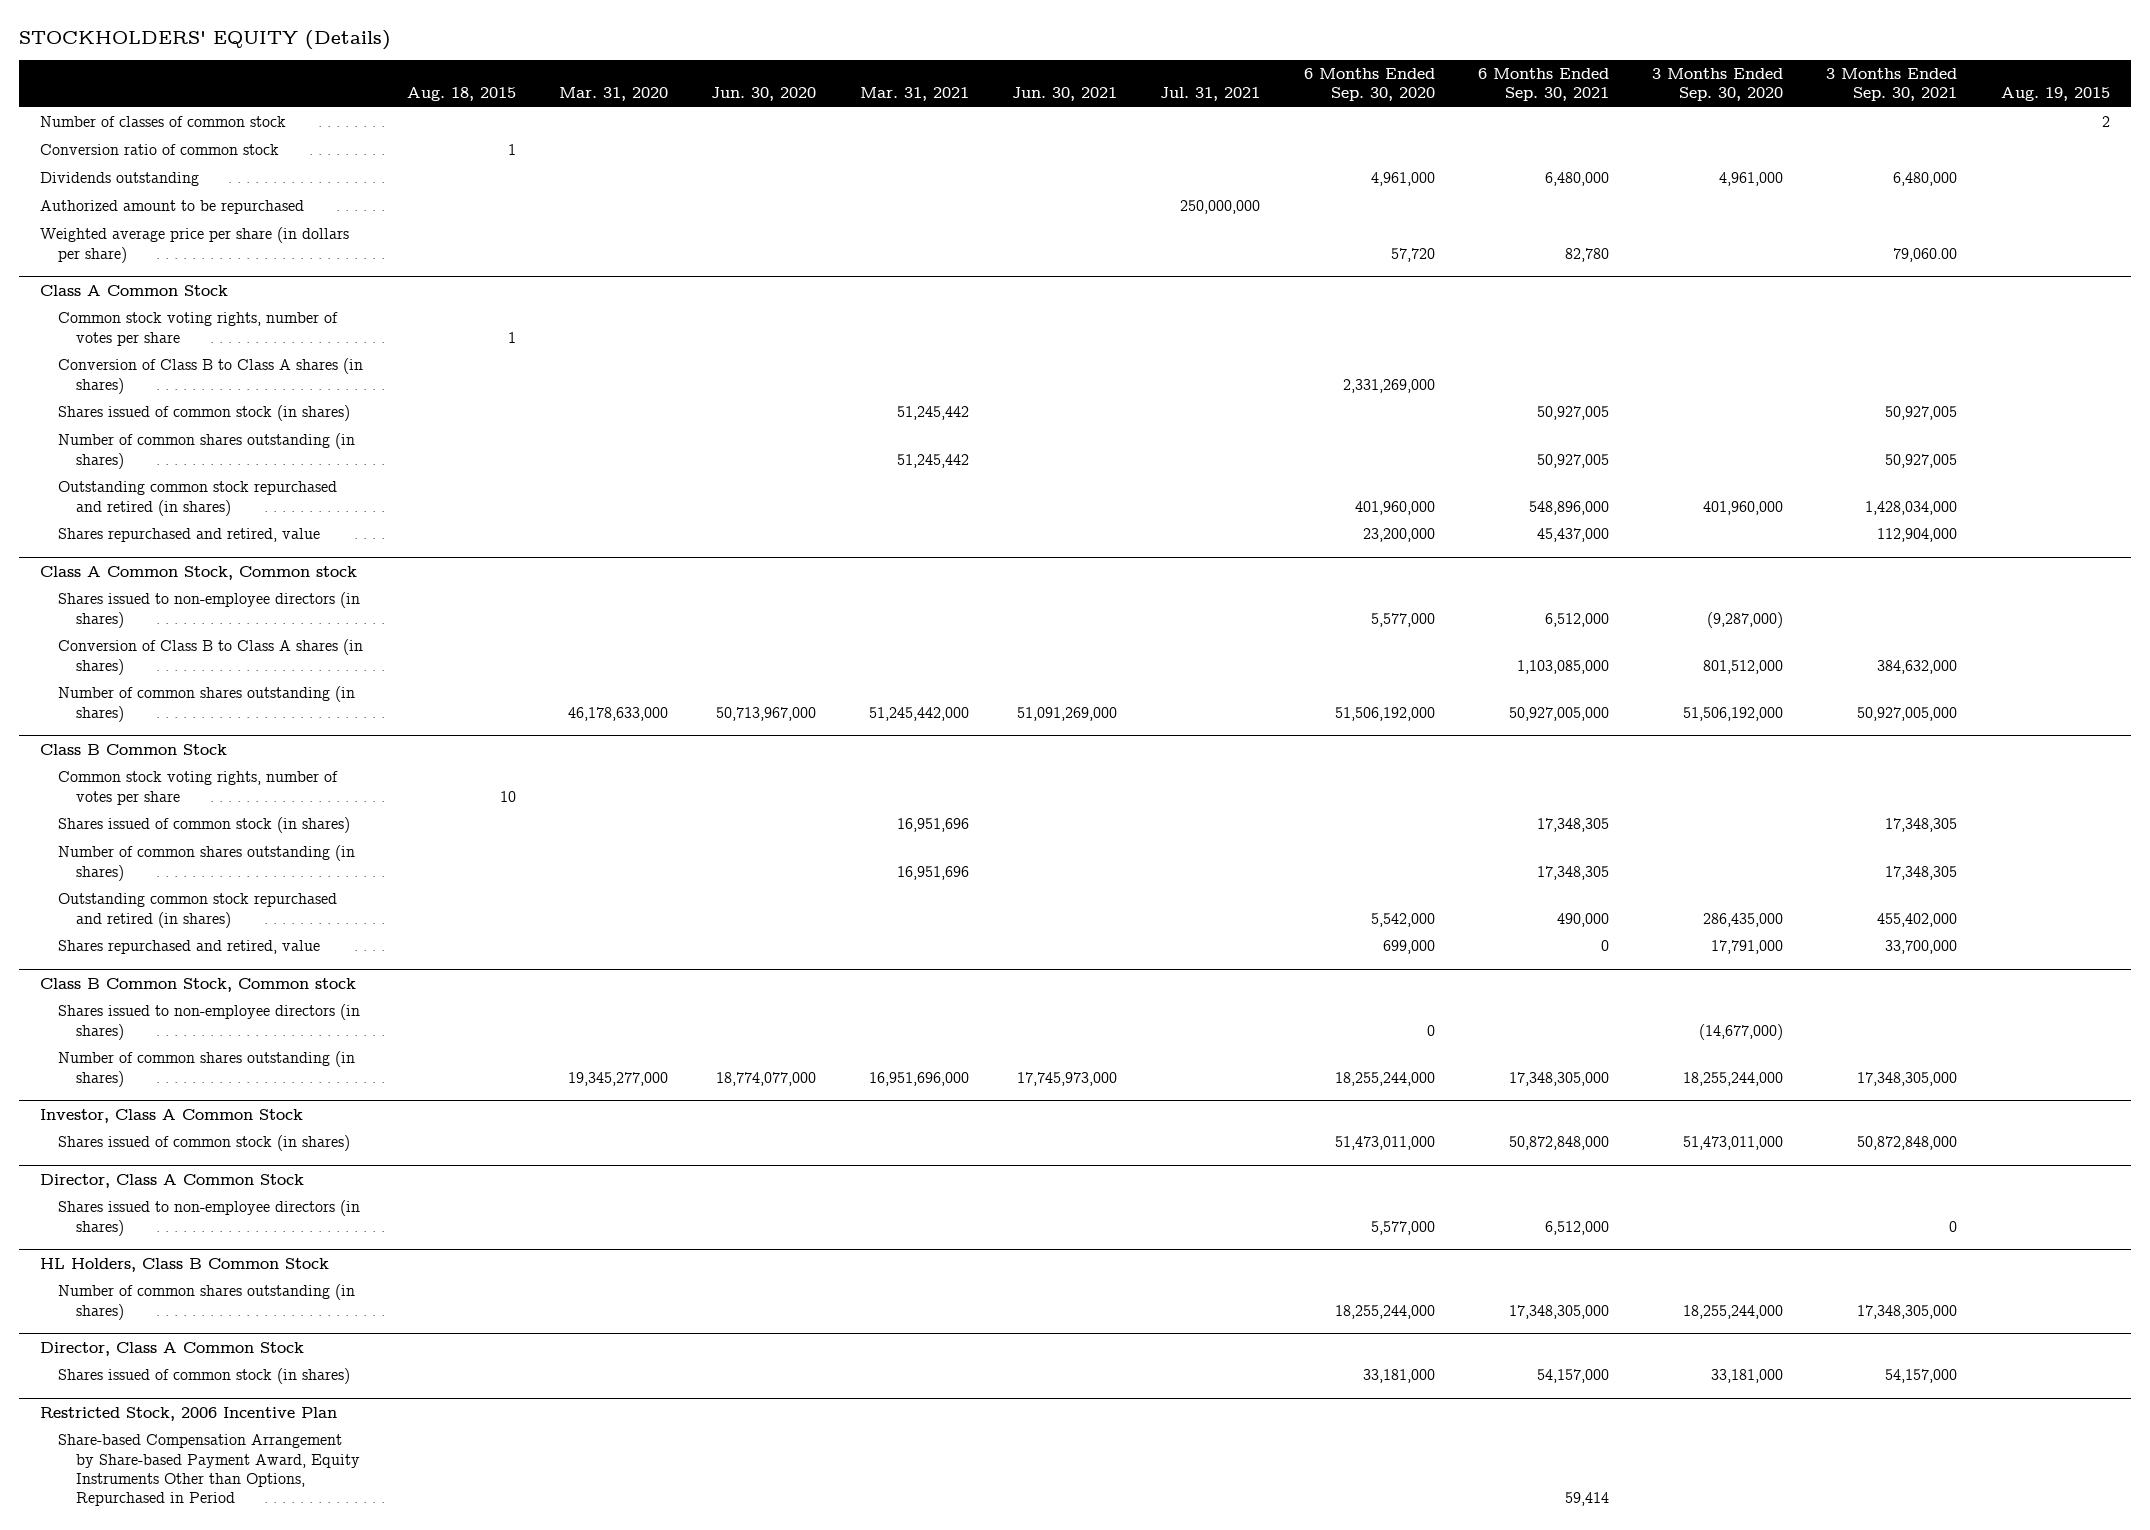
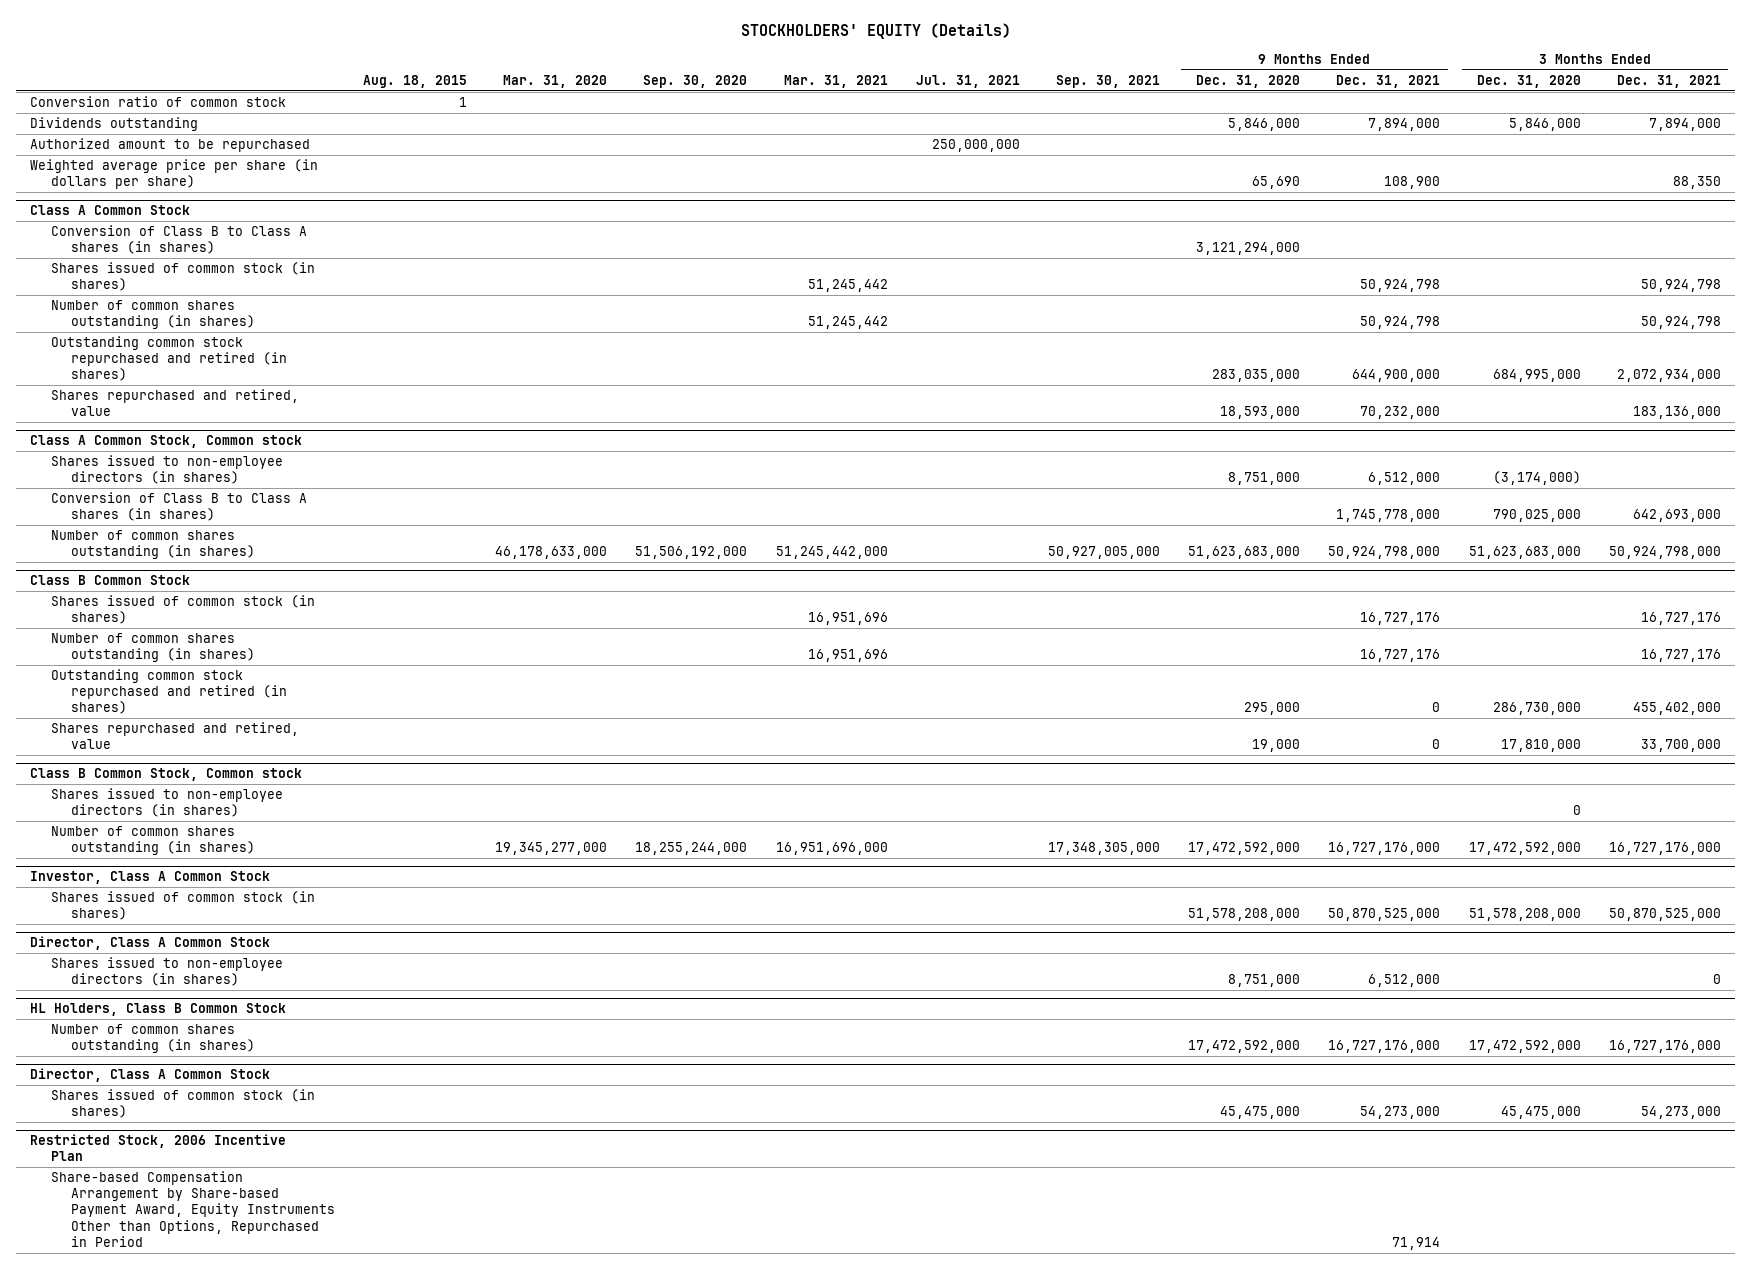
- | Aug. 18, 2015 | Mar. 31, 2020 | Jun. 30, 2020 | Mar. 31, 2021 | Jun. 30, 2021 | Jul. 31, 2021 | 6 Months Ended Sep. 30, 2020 | 6 Months Ended Sep. 30, 2021 | 3 Months Ended Sep. 30, 2020 | 3 Months Ended Sep. 30, 2021 | Aug. 19, 2015
+ | Aug. 18, 2015 | Mar. 31, 2020 | Sep. 30, 2020 | Mar. 31, 2021 | Jul. 31, 2021 | Sep. 30, 2021 | 9 Months Ended Dec. 31, 2020 | 9 Months Ended Dec. 31, 2021 | 3 Months Ended Dec. 31, 2020 | 3 Months Ended Dec. 31, 2021
- Number of classes of common stock | | | | | | | | | | | 2
@ Class A Common Stock
- Common stock voting rights, number of votes per share | 1 | | | | | | | | | |
@ Class B Common Stock
- Common stock voting rights, number of votes per share | 10 | | | | | | | | | |

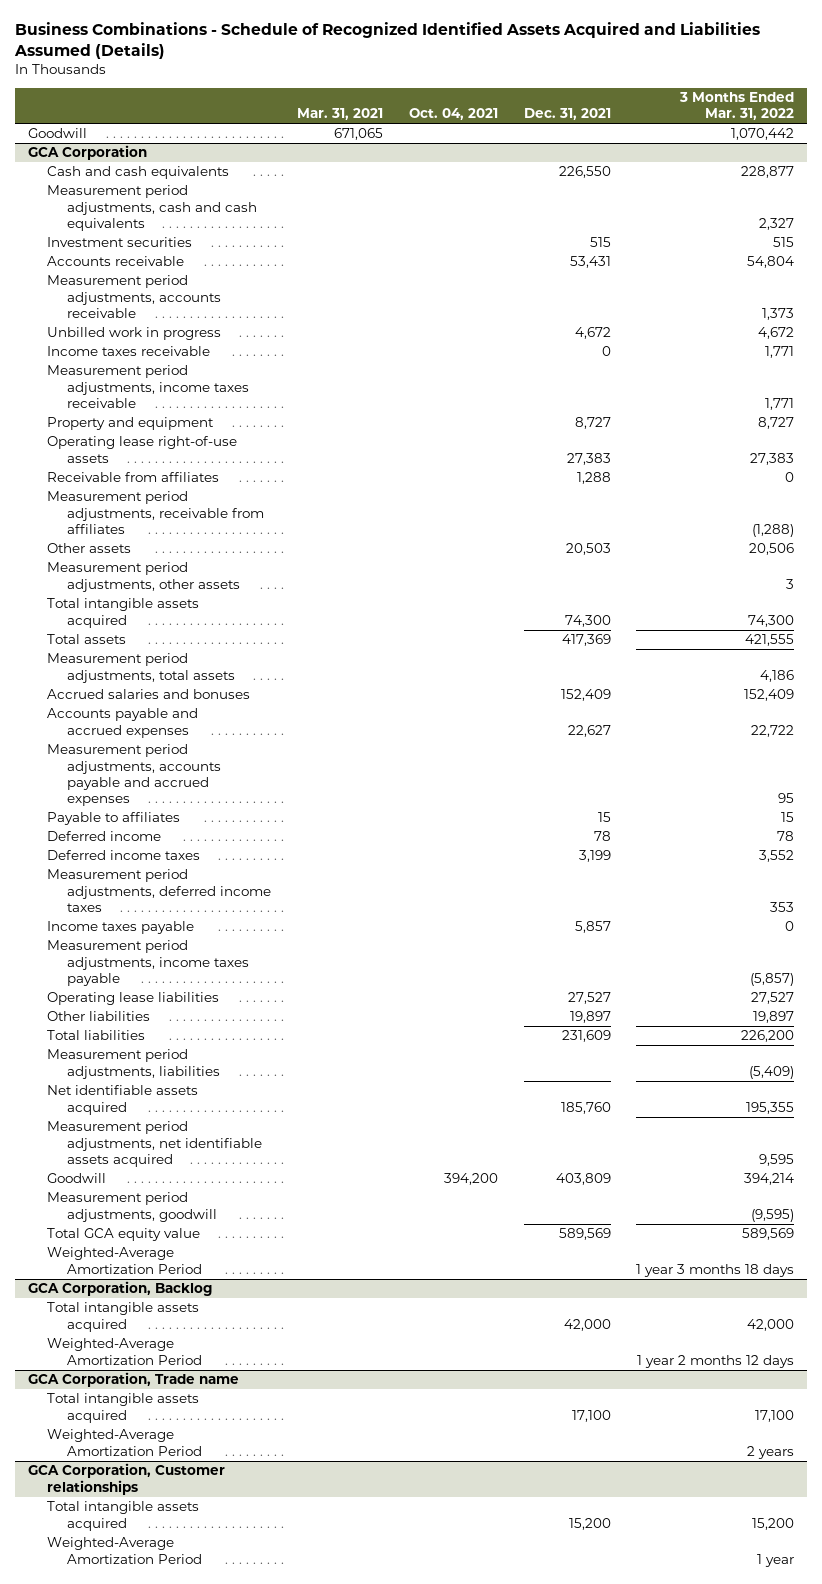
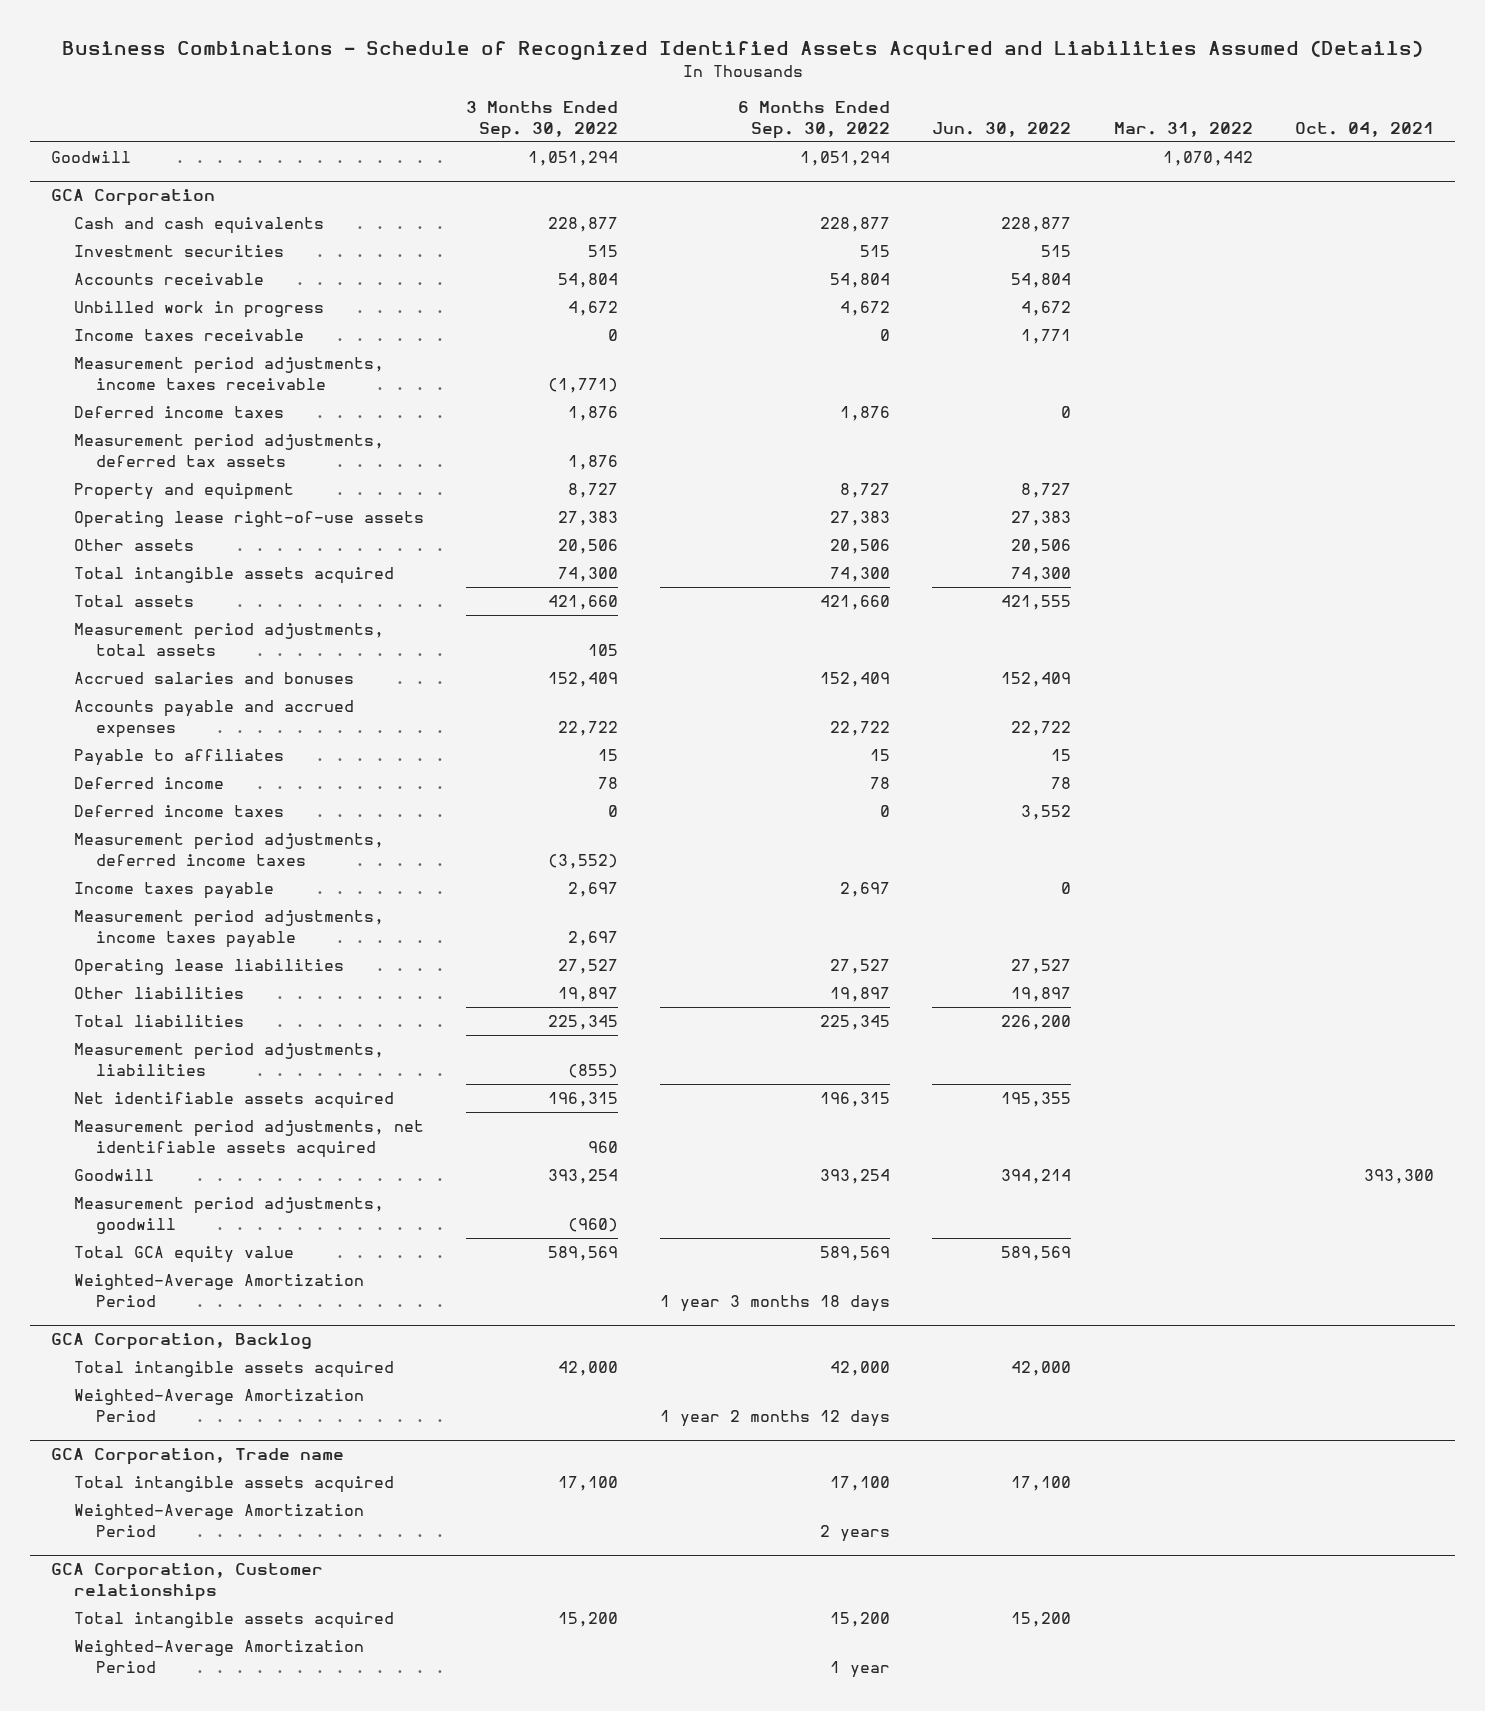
- | Mar. 31, 2021 | Oct. 04, 2021 | Dec. 31, 2021 | 3 Months Ended Mar. 31, 2022
+ | 3 Months Ended Sep. 30, 2022 | 6 Months Ended Sep. 30, 2022 | Jun. 30, 2022 | Mar. 31, 2022 | Oct. 04, 2021
@ GCA Corporation
- Measurement period adjustments, cash and cash equivalents | | | | 2,327
- Measurement period adjustments, accounts receivable | | | | 1,373
+ Deferred income taxes | 1,876 | 1,876 | 0 | |
+ Measurement period adjustments, deferred tax assets | 1,876 | | | |
- Receivable from affiliates | | | 1,288 | 0
- Measurement period adjustments, receivable from affiliates | | | | (1,288)
- Measurement period adjustments, other assets | | | | 3
- Measurement period adjustments, accounts payable and accrued expenses | | | | 95
- Goodwill | | 394,200 | 403,809 | 394,214
+ Goodwill | 393,254 | 393,254 | 394,214 | | 393,300

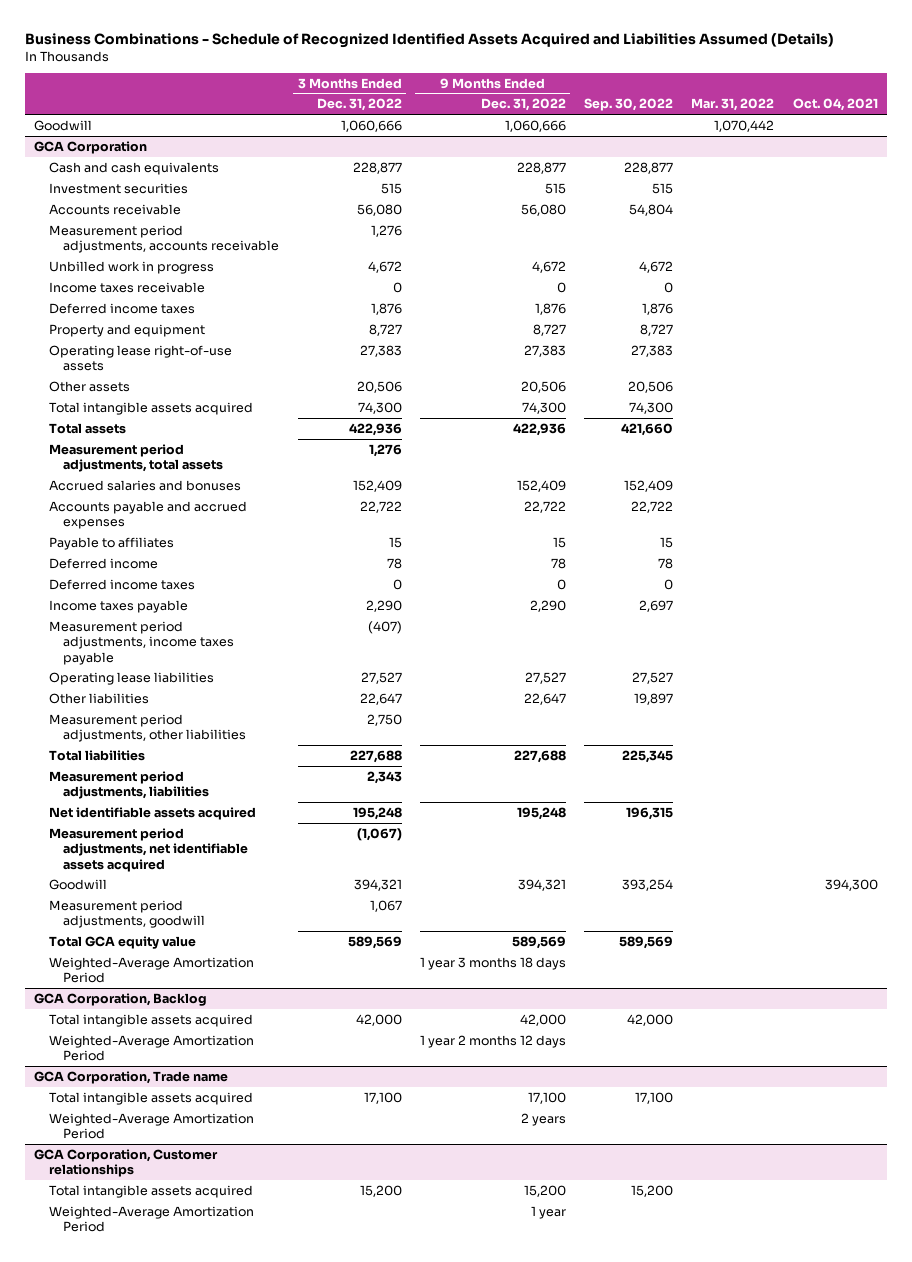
- | 3 Months Ended Sep. 30, 2022 | 6 Months Ended Sep. 30, 2022 | Jun. 30, 2022 | Mar. 31, 2022 | Oct. 04, 2021
+ | 3 Months Ended Dec. 31, 2022 | 9 Months Ended Dec. 31, 2022 | Sep. 30, 2022 | Mar. 31, 2022 | Oct. 04, 2021
@ GCA Corporation
+ Measurement period adjustments, accounts receivable | 1,276 | | | |
- Measurement period adjustments, income taxes receivable | (1,771) | | | |
- Measurement period adjustments, deferred tax assets | 1,876 | | | |
- Measurement period adjustments, deferred income taxes | (3,552) | | | |
+ Measurement period adjustments, other liabilities | 2,750 | | | |
- Goodwill | 393,254 | 393,254 | 394,214 | | 393,300
+ Goodwill | 394,321 | 394,321 | 393,254 | | 394,300

